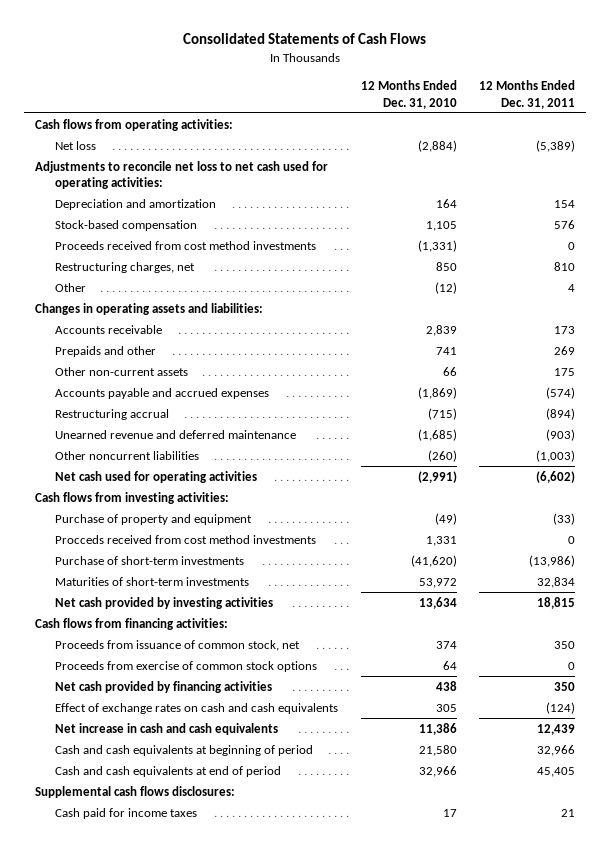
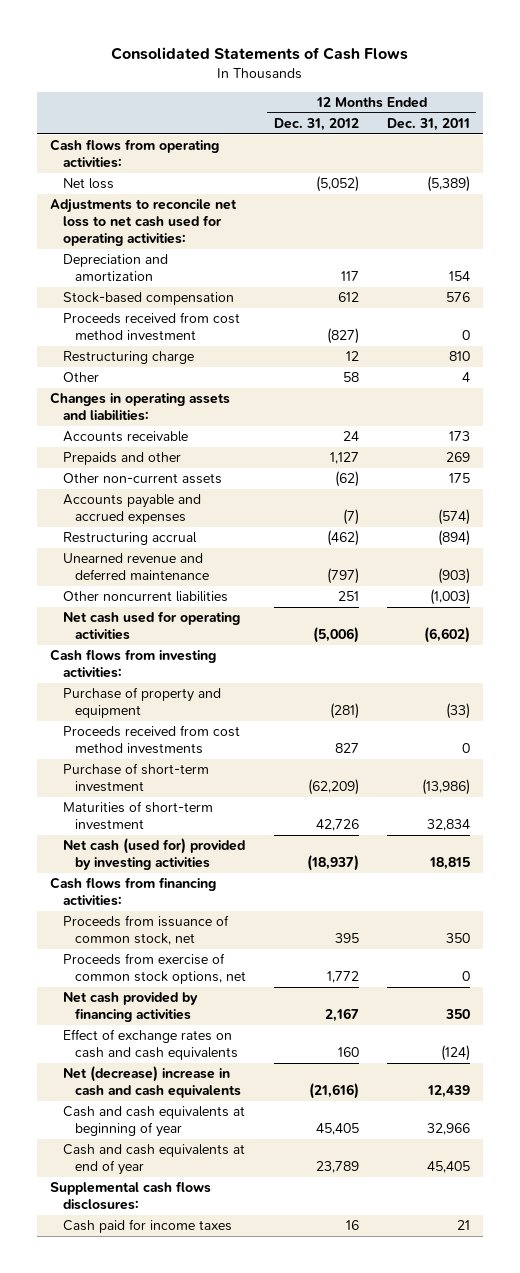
- | 12 Months Ended Dec. 31, 2010 | 12 Months Ended Dec. 31, 2011
+ | 12 Months Ended Dec. 31, 2012 | 12 Months Ended Dec. 31, 2011
- Restructuring charges, net | 850 | 810
+ Proceeds received from cost method investment | (827) | 0
+ Restructuring charge | 12 | 810
- Procceds received from cost method investments | 1,331 | 0
- Purchase of short-term investments | (41,620) | (13,986)
- Maturities of short-term investments | 53,972 | 32,834
- Net cash provided by investing activities | 13,634 | 18,815
moved down: Proceeds received from cost method investments | 827 | 0
+ Purchase of short-term investment | (62,209) | (13,986)
+ Maturities of short-term investment | 42,726 | 32,834
+ Net cash (used for) provided by investing activities | (18,937) | 18,815
- Proceeds from exercise of common stock options | 64 | 0
+ Proceeds from exercise of common stock options, net | 1,772 | 0
- Net increase in cash and cash equivalents | 11,386 | 12,439
- Cash and cash equivalents at beginning of period | 21,580 | 32,966
- Cash and cash equivalents at end of period | 32,966 | 45,405
+ Net (decrease) increase in cash and cash equivalents | (21,616) | 12,439
+ Cash and cash equivalents at beginning of year | 45,405 | 32,966
+ Cash and cash equivalents at end of year | 23,789 | 45,405

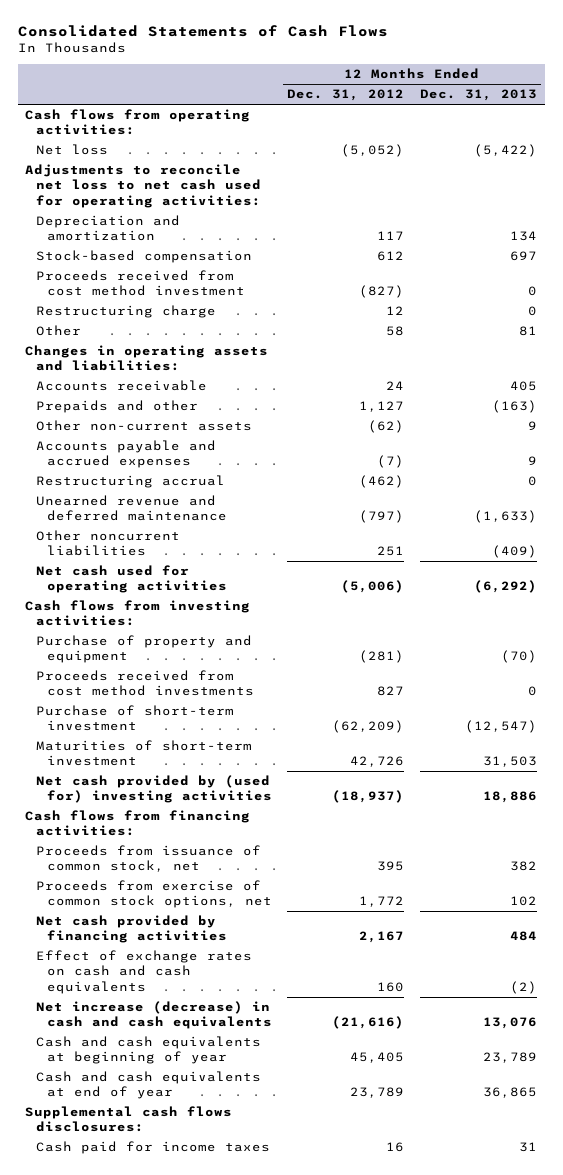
- | 12 Months Ended Dec. 31, 2012 | 12 Months Ended Dec. 31, 2011
+ | 12 Months Ended Dec. 31, 2012 | 12 Months Ended Dec. 31, 2013
- Net cash (used for) provided by investing activities | (18,937) | 18,815
+ Net cash provided by (used for) investing activities | (18,937) | 18,886
- Net (decrease) increase in cash and cash equivalents | (21,616) | 12,439
+ Net increase (decrease) in cash and cash equivalents | (21,616) | 13,076

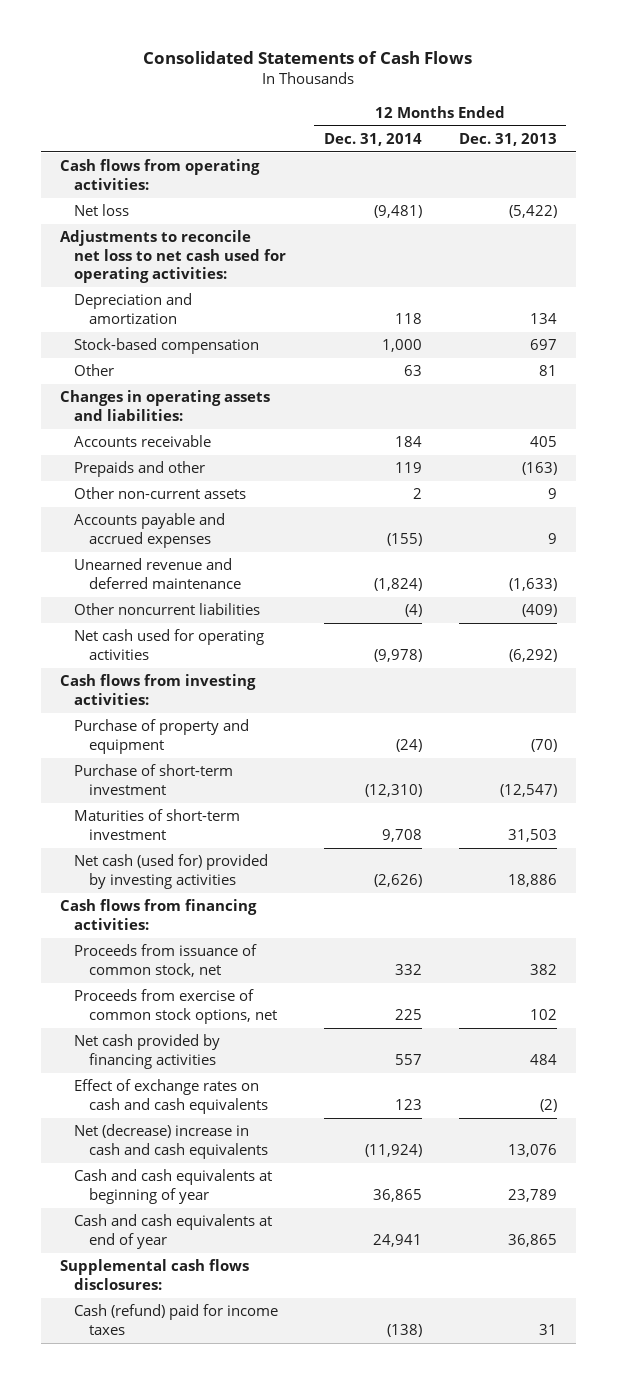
- | 12 Months Ended Dec. 31, 2012 | 12 Months Ended Dec. 31, 2013
+ | 12 Months Ended Dec. 31, 2014 | 12 Months Ended Dec. 31, 2013
- Proceeds received from cost method investment | (827) | 0
- Restructuring charge | 12 | 0
- Restructuring accrual | (462) | 0
- Proceeds received from cost method investments | 827 | 0
- Net cash provided by (used for) investing activities | (18,937) | 18,886
+ Net cash (used for) provided by investing activities | (2,626) | 18,886
- Net increase (decrease) in cash and cash equivalents | (21,616) | 13,076
+ Net (decrease) increase in cash and cash equivalents | (11,924) | 13,076
- Cash paid for income taxes | 16 | 31
+ Cash (refund) paid for income taxes | (138) | 31

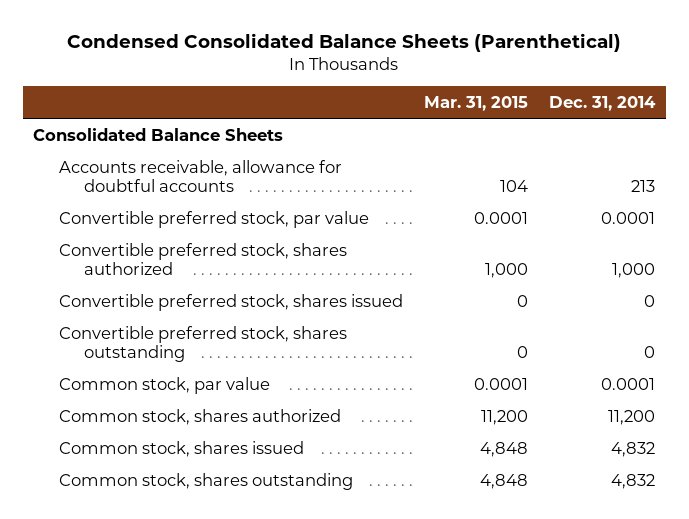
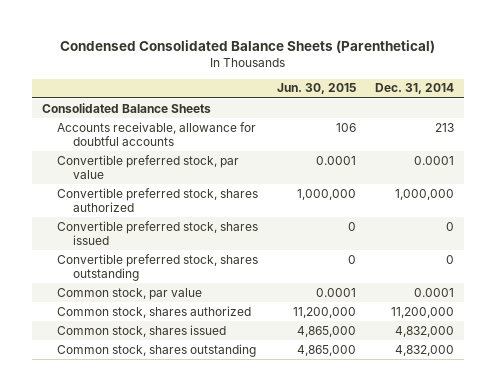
- | Mar. 31, 2015 | Dec. 31, 2014
+ | Jun. 30, 2015 | Dec. 31, 2014
- Convertible preferred stock, shares authorized | 1,000 | 1,000
+ Convertible preferred stock, shares authorized | 1,000,000 | 1,000,000
- Common stock, shares authorized | 11,200 | 11,200
- Common stock, shares issued | 4,848 | 4,832
- Common stock, shares outstanding | 4,848 | 4,832
+ Common stock, shares authorized | 11,200,000 | 11,200,000
+ Common stock, shares issued | 4,865,000 | 4,832,000
+ Common stock, shares outstanding | 4,865,000 | 4,832,000

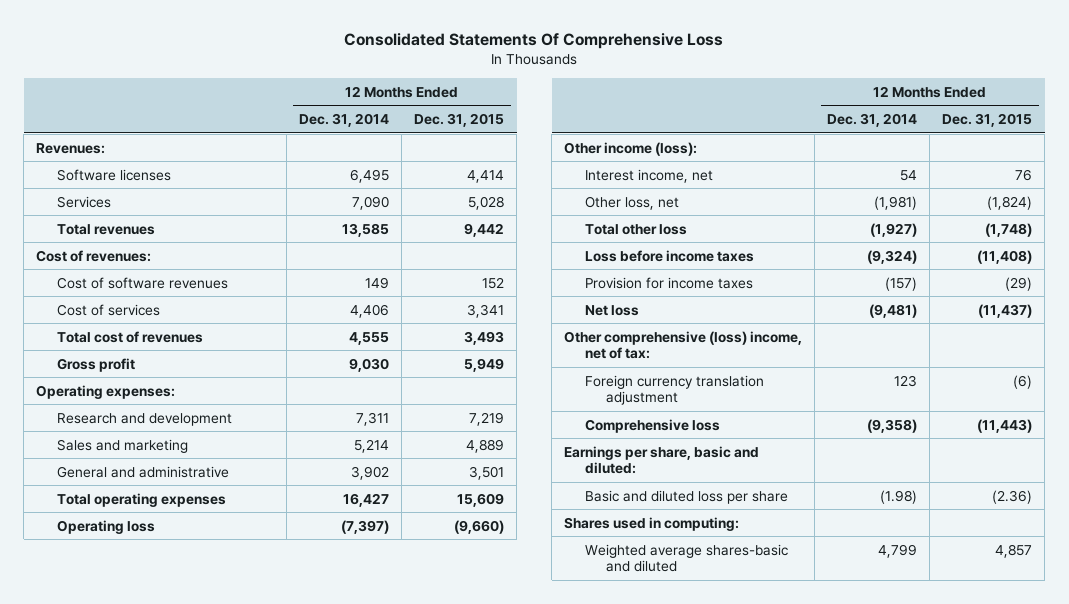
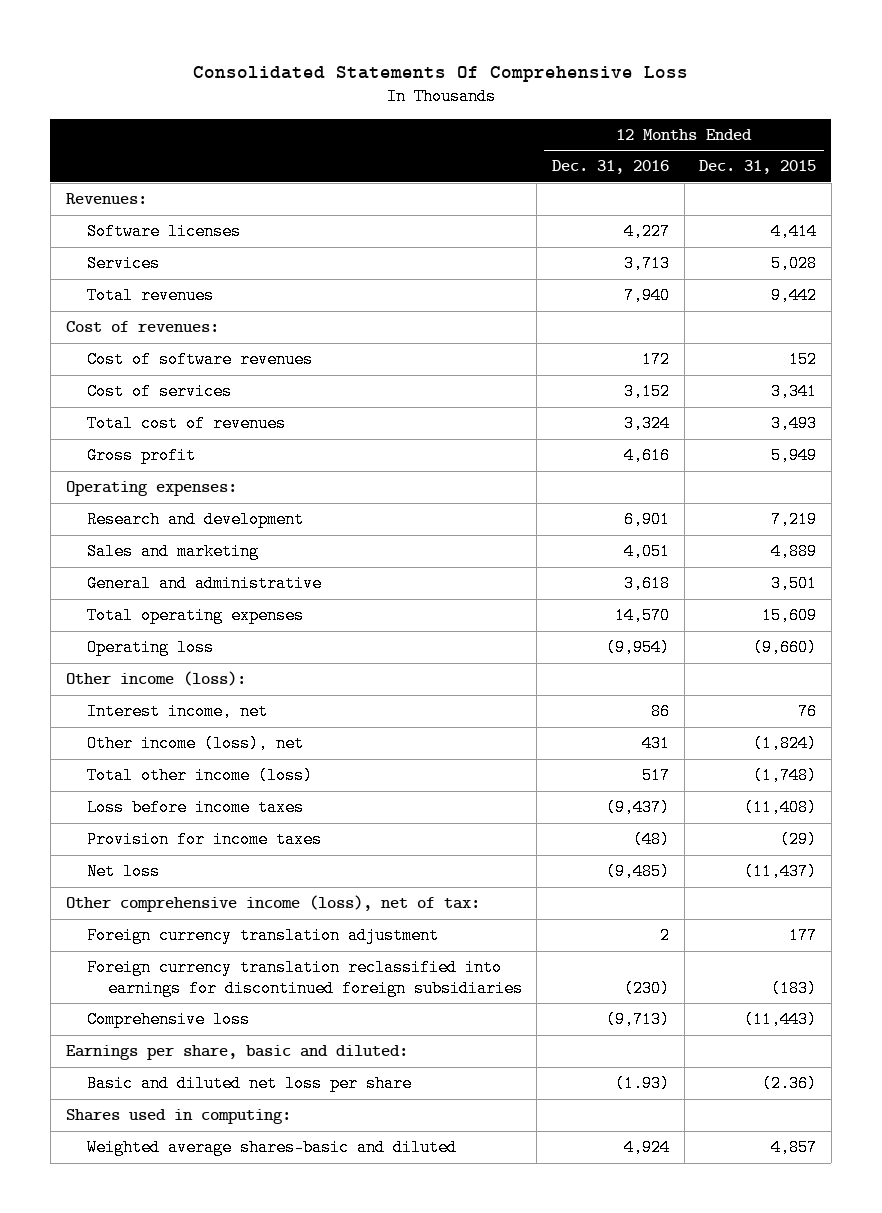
- | 12 Months Ended Dec. 31, 2014 | 12 Months Ended Dec. 31, 2015
+ | 12 Months Ended Dec. 31, 2016 | 12 Months Ended Dec. 31, 2015
- Other loss, net | (1,981) | (1,824)
- Total other loss | (1,927) | (1,748)
+ Other income (loss), net | 431 | (1,824)
+ Total other income (loss) | 517 | (1,748)
- Other comprehensive (loss) income, net of tax:
- Foreign currency translation adjustment | 123 | (6)
+ Other comprehensive income (loss), net of tax:
+ Foreign currency translation adjustment | 2 | 177
+ Foreign currency translation reclassified into earnings for discontinued foreign subsidiaries | (230) | (183)
- Basic and diluted loss per share | (1.98) | (2.36)
+ Basic and diluted net loss per share | (1.93) | (2.36)

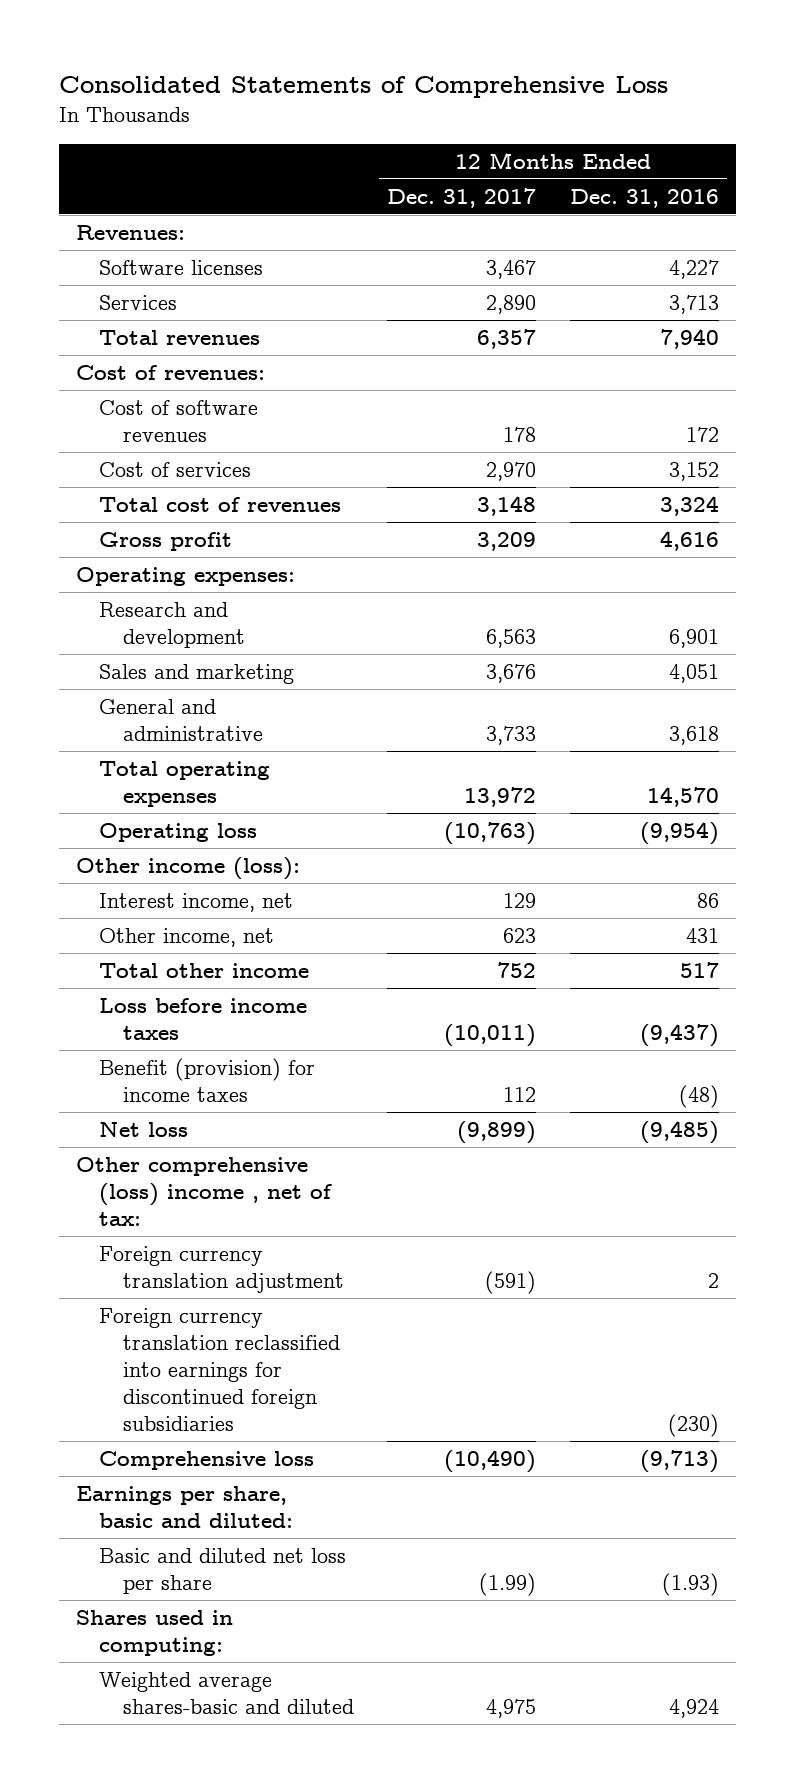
- Consolidated Statements Of Comprehensive Loss
+ Consolidated Statements of Comprehensive Loss
- | 12 Months Ended Dec. 31, 2016 | 12 Months Ended Dec. 31, 2015
+ | 12 Months Ended Dec. 31, 2017 | 12 Months Ended Dec. 31, 2016
- Other income (loss), net | 431 | (1,824)
- Total other income (loss) | 517 | (1,748)
+ Other income, net | 623 | 431
+ Total other income | 752 | 517
- Provision for income taxes | (48) | (29)
+ Benefit (provision) for income taxes | 112 | (48)
- Other comprehensive income (loss), net of tax:
+ Other comprehensive (loss) income , net of tax:

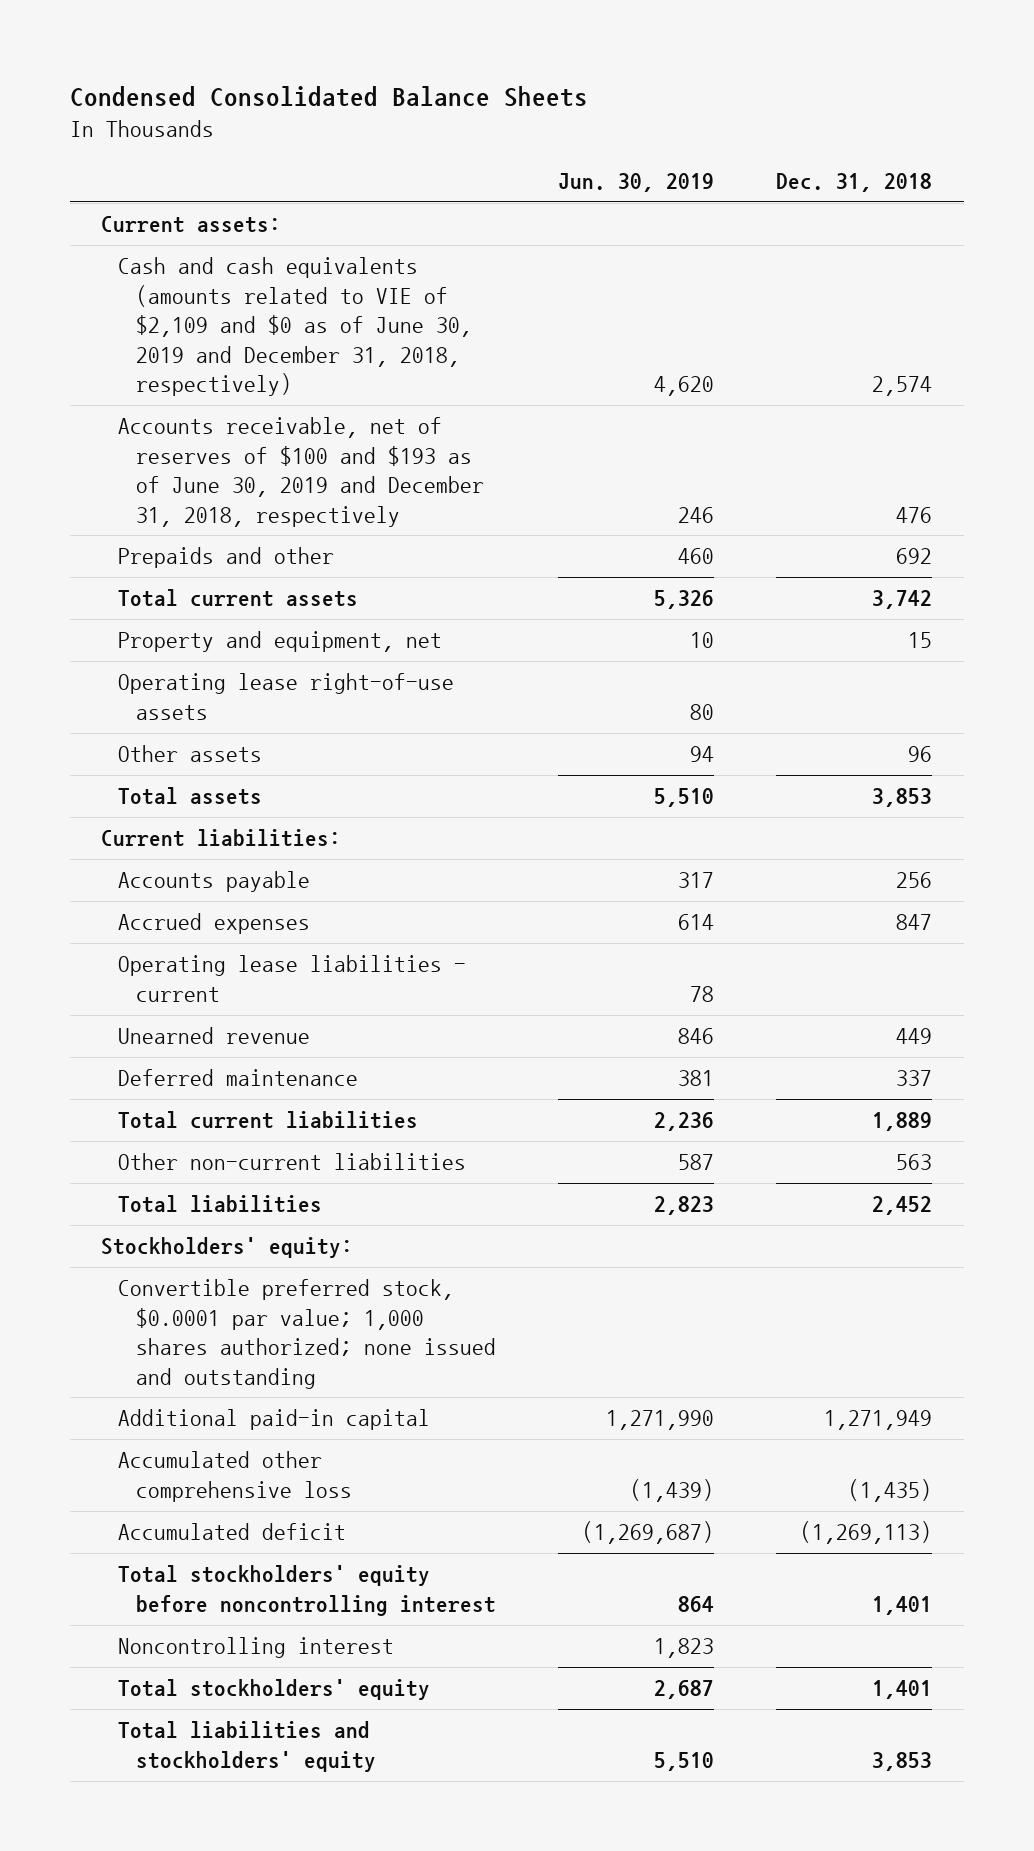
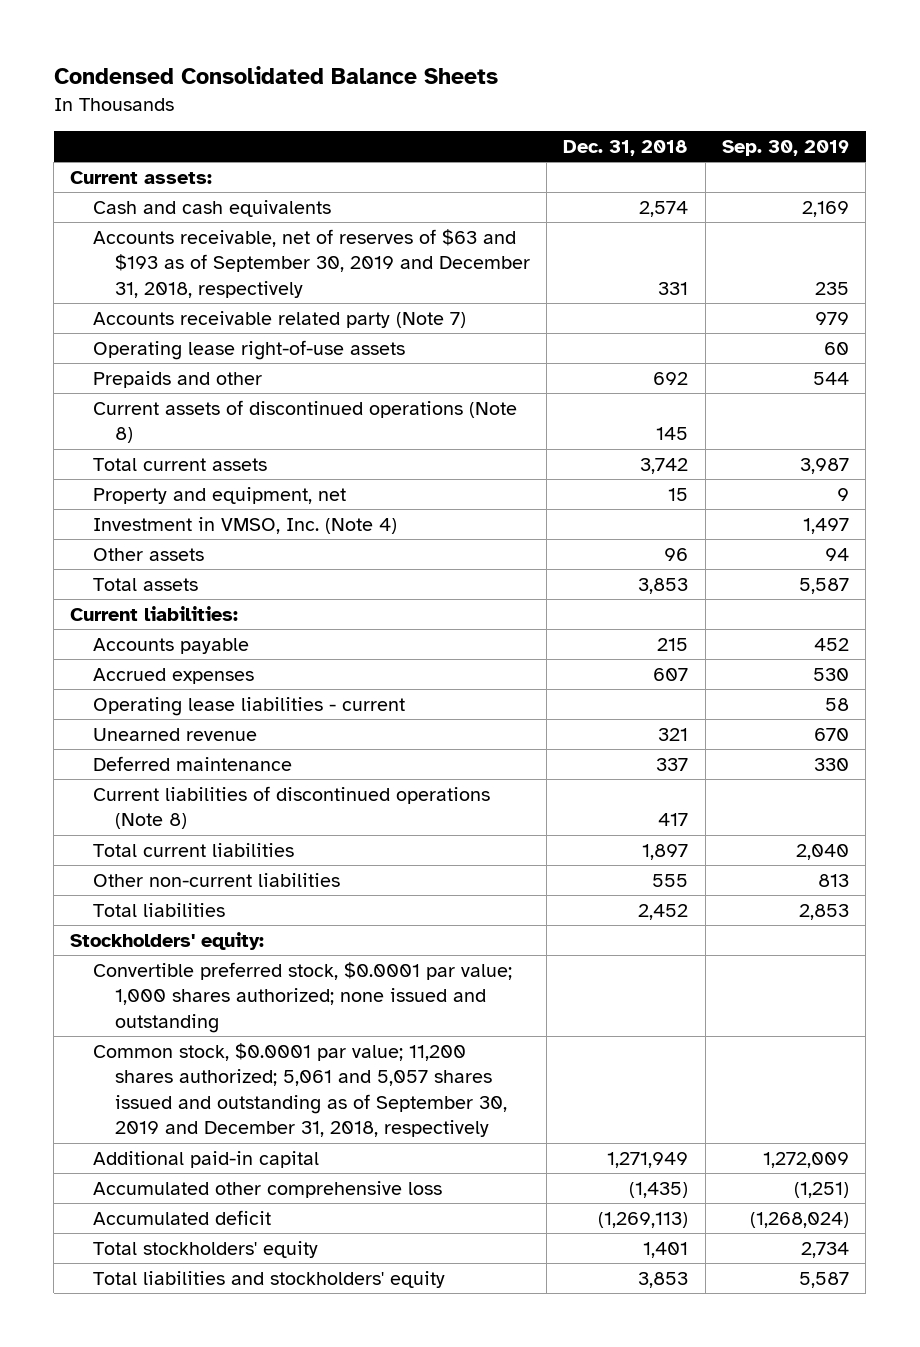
- | Jun. 30, 2019 | Dec. 31, 2018
+ | Dec. 31, 2018 | Sep. 30, 2019
- Cash and cash equivalents (amounts related to VIE of $2,109 and $0 as of June 30, 2019 and December 31, 2018, respectively) | 4,620 | 2,574
- Accounts receivable, net of reserves of $100 and $193 as of June 30, 2019 and December 31, 2018, respectively | 246 | 476
+ Cash and cash equivalents | 2,574 | 2,169
+ Accounts receivable, net of reserves of $63 and $193 as of September 30, 2019 and December 31, 2018, respectively | 331 | 235
+ Accounts receivable related party (Note 7) | | 979
moved up: Operating lease right-of-use assets | | 60
+ Current assets of discontinued operations (Note 8) | 145 |
+ Investment in VMSO, Inc. (Note 4) | | 1,497
- Accounts payable | 317 | 256
- Accrued expenses | 614 | 847
+ Accounts payable | 215 | 452
+ Accrued expenses | 607 | 530
- Unearned revenue | 846 | 449
+ Unearned revenue | 321 | 670
- Total current liabilities | 2,236 | 1,889
- Other non-current liabilities | 587 | 563
+ Current liabilities of discontinued operations (Note 8) | 417 |
+ Total current liabilities | 1,897 | 2,040
+ Other non-current liabilities | 555 | 813
+ Common stock, $0.0001 par value; 11,200 shares authorized; 5,061 and 5,057 shares issued and outstanding as of September 30, 2019 and December 31, 2018, respectively
- Total stockholders' equity before noncontrolling interest | 864 | 1,401
- Noncontrolling interest | 1,823 |

